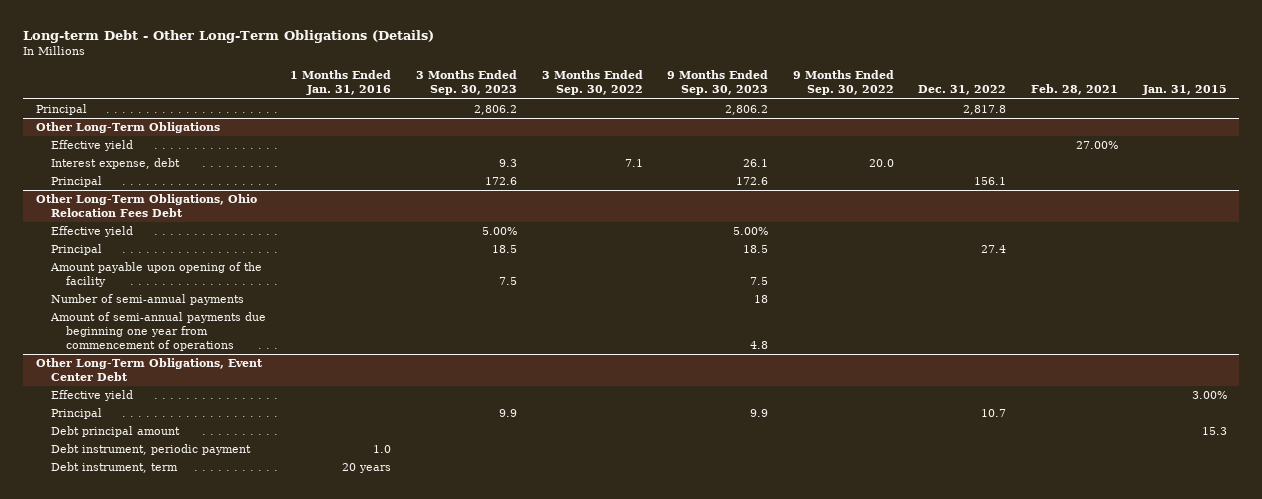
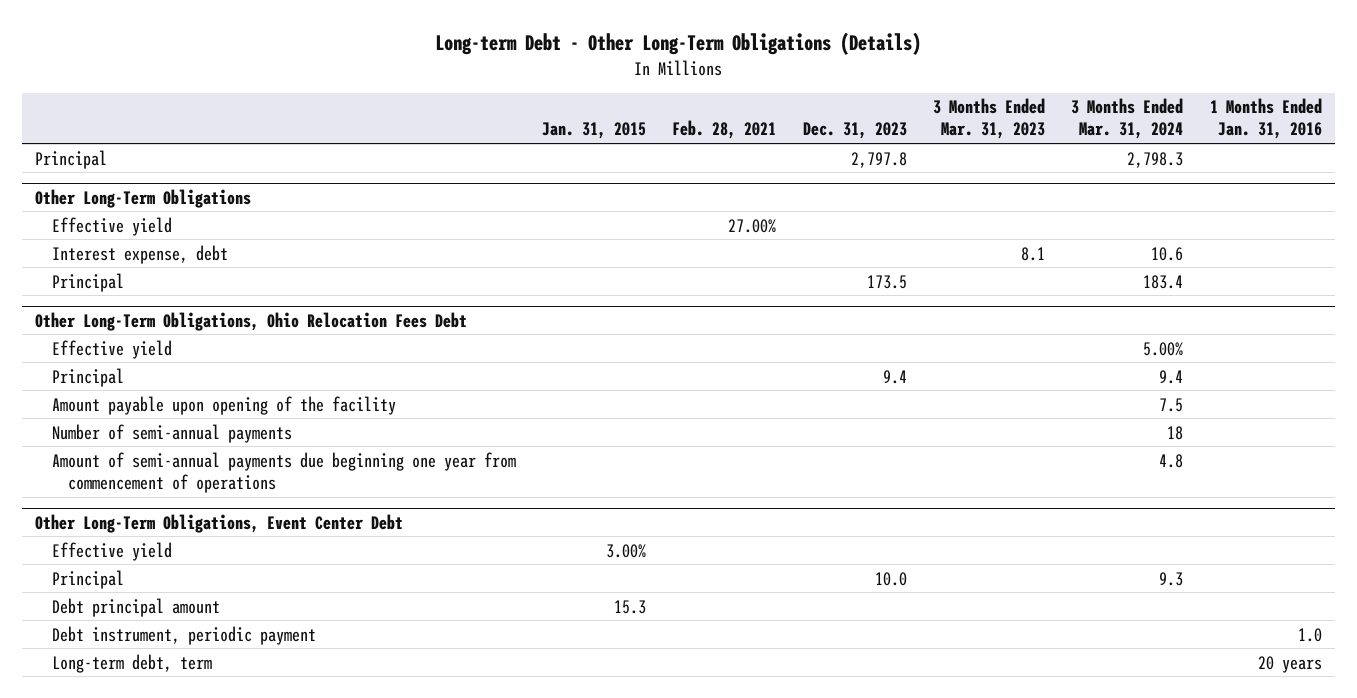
- | 1 Months Ended Jan. 31, 2016 | 3 Months Ended Sep. 30, 2023 | 3 Months Ended Sep. 30, 2022 | 9 Months Ended Sep. 30, 2023 | 9 Months Ended Sep. 30, 2022 | Dec. 31, 2022 | Feb. 28, 2021 | Jan. 31, 2015
+ | Jan. 31, 2015 | Feb. 28, 2021 | Dec. 31, 2023 | 3 Months Ended Mar. 31, 2023 | 3 Months Ended Mar. 31, 2024 | 1 Months Ended Jan. 31, 2016
@ Other Long-Term Obligations, Event Center Debt
- Debt instrument, term | 20 years | | | | | | |
+ Long-term debt, term | | | | | | 20 years

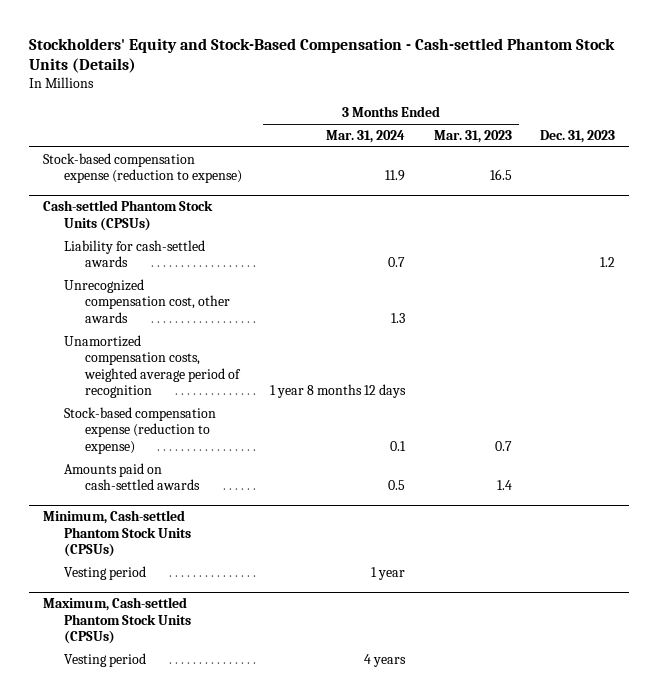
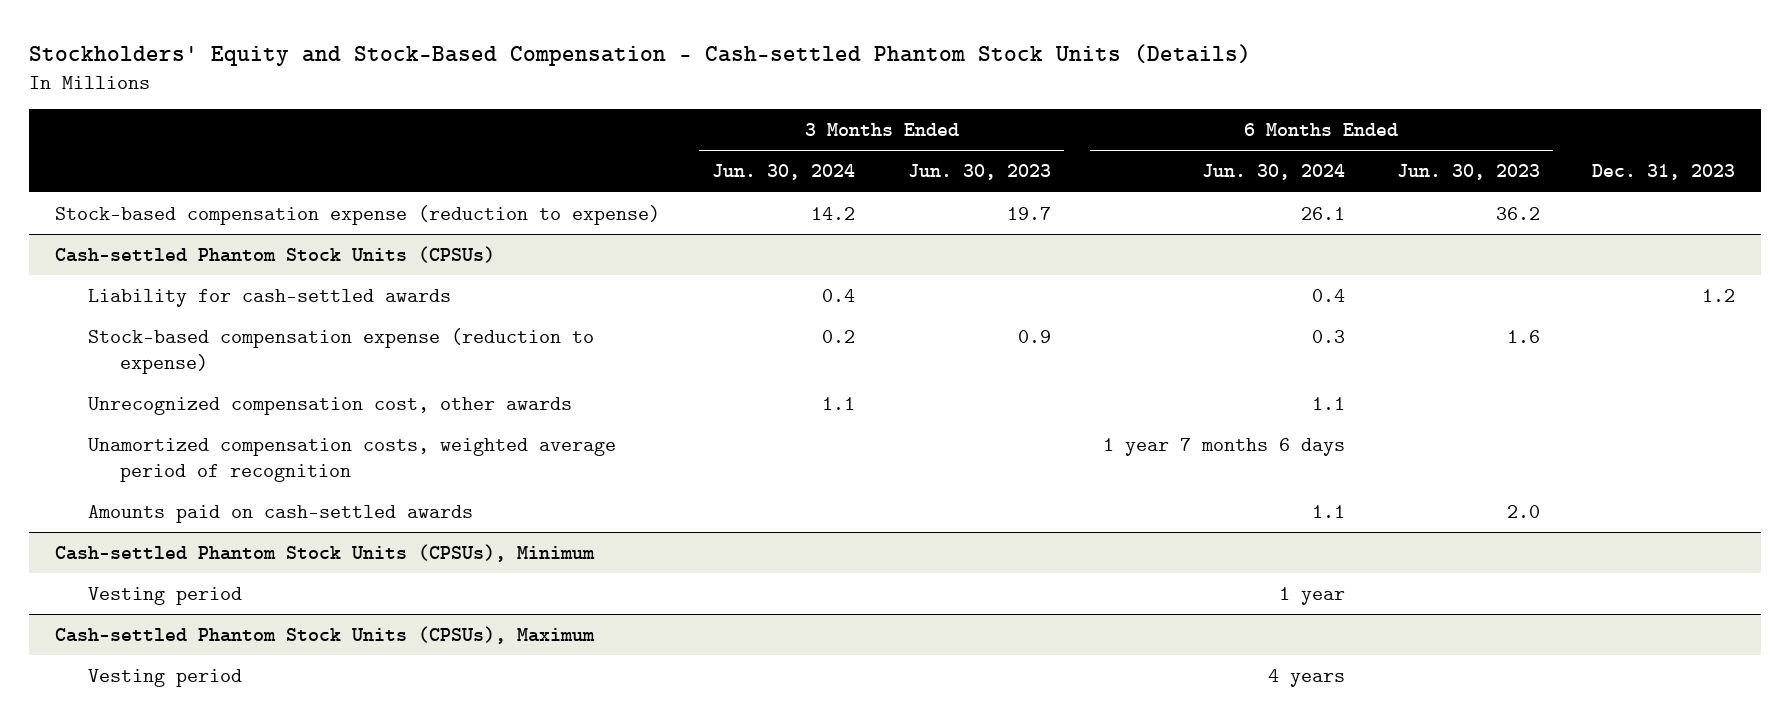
- | 3 Months Ended Mar. 31, 2024 | 3 Months Ended Mar. 31, 2023 | Dec. 31, 2023
+ | 3 Months Ended Jun. 30, 2024 | 3 Months Ended Jun. 30, 2023 | 6 Months Ended Jun. 30, 2024 | 6 Months Ended Jun. 30, 2023 | Dec. 31, 2023
@ Cash-settled Phantom Stock Units (CPSUs)
moved up: Stock-based compensation expense (reduction to expense) | 0.2 | 0.9 | 0.3 | 1.6 |
- Minimum, Cash-settled Phantom Stock Units (CPSUs)
+ Cash-settled Phantom Stock Units (CPSUs), Minimum
- Maximum, Cash-settled Phantom Stock Units (CPSUs)
+ Cash-settled Phantom Stock Units (CPSUs), Maximum

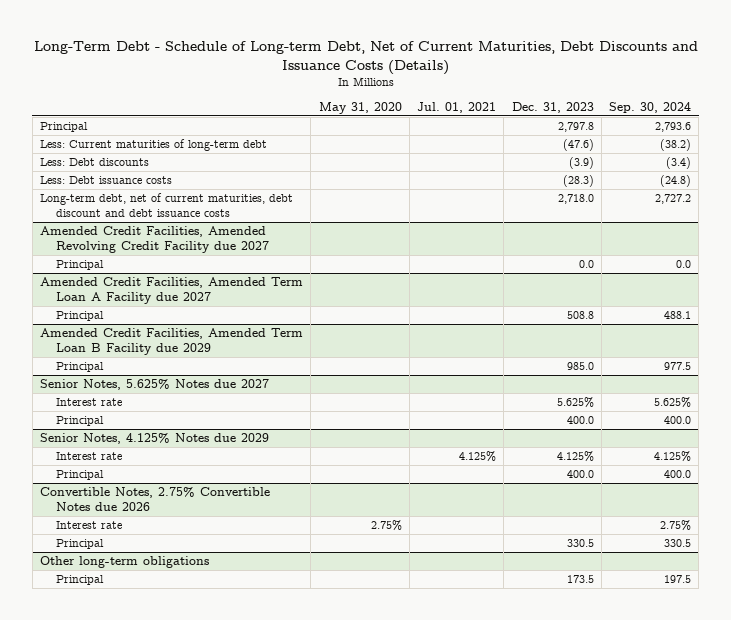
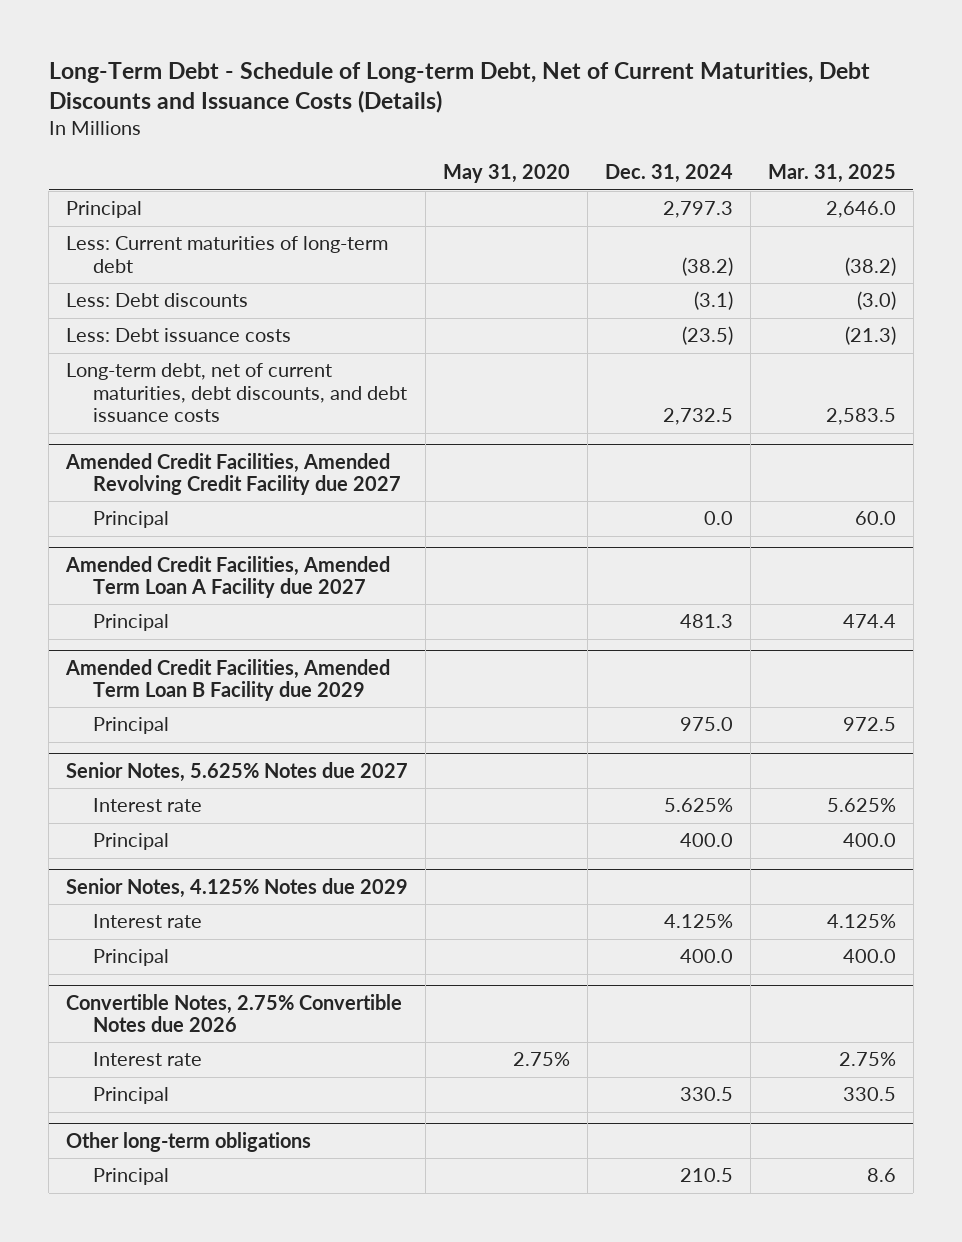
- | May 31, 2020 | Jul. 01, 2021 | Dec. 31, 2023 | Sep. 30, 2024
+ | May 31, 2020 | Dec. 31, 2024 | Mar. 31, 2025
- Long-term debt, net of current maturities, debt discount and debt issuance costs | | | 2,718.0 | 2,727.2
+ Long-term debt, net of current maturities, debt discounts, and debt issuance costs | | 2,732.5 | 2,583.5

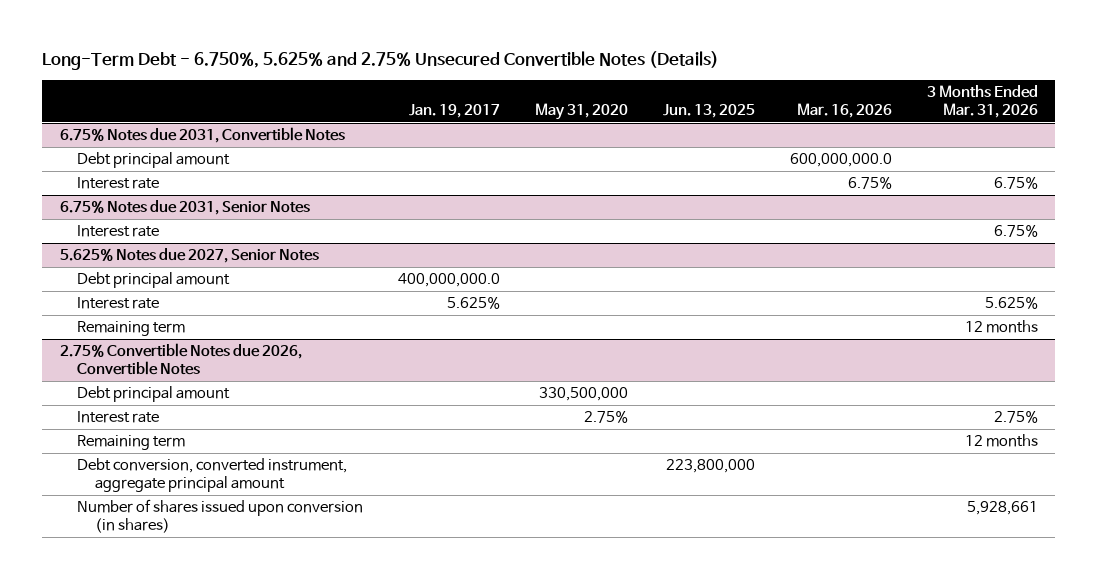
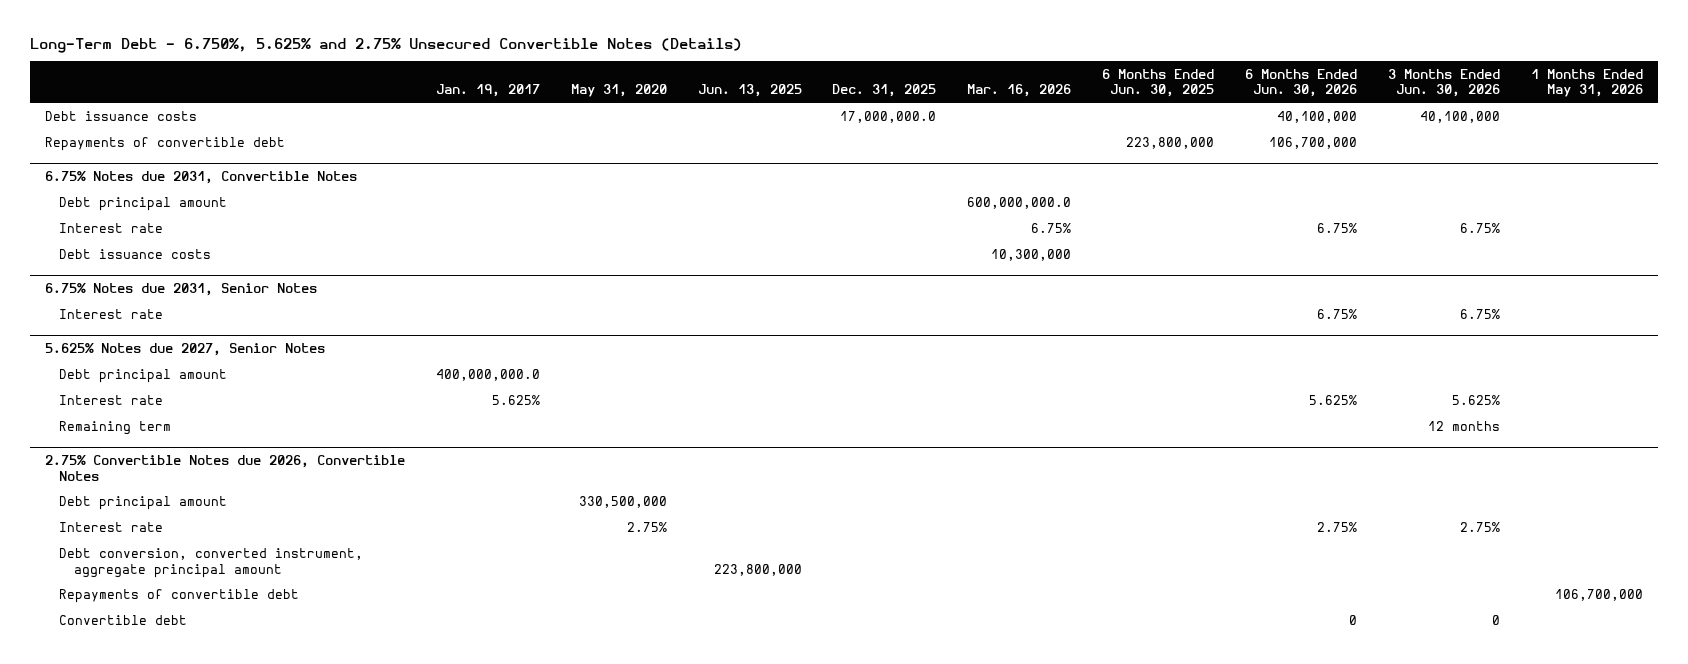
- | Jan. 19, 2017 | May 31, 2020 | Jun. 13, 2025 | Mar. 16, 2026 | 3 Months Ended Mar. 31, 2026
+ | Jan. 19, 2017 | May 31, 2020 | Jun. 13, 2025 | Dec. 31, 2025 | Mar. 16, 2026 | 6 Months Ended Jun. 30, 2025 | 6 Months Ended Jun. 30, 2026 | 3 Months Ended Jun. 30, 2026 | 1 Months Ended May 31, 2026
+ Debt issuance costs | | | | 17,000,000.0 | | | 40,100,000 | 40,100,000 |
+ Repayments of convertible debt | | | | | | 223,800,000 | 106,700,000 | |
@ 6.75% Notes due 2031, Convertible Notes
+ Debt issuance costs | | | | | 10,300,000 | | | |
@ 2.75% Convertible Notes due 2026, Convertible Notes
- Remaining term | | | | | 12 months
- Number of shares issued upon conversion (in shares) | | | | | 5,928,661
+ Repayments of convertible debt | | | | | | | | | 106,700,000
+ Convertible debt | | | | | | | 0 | 0 |

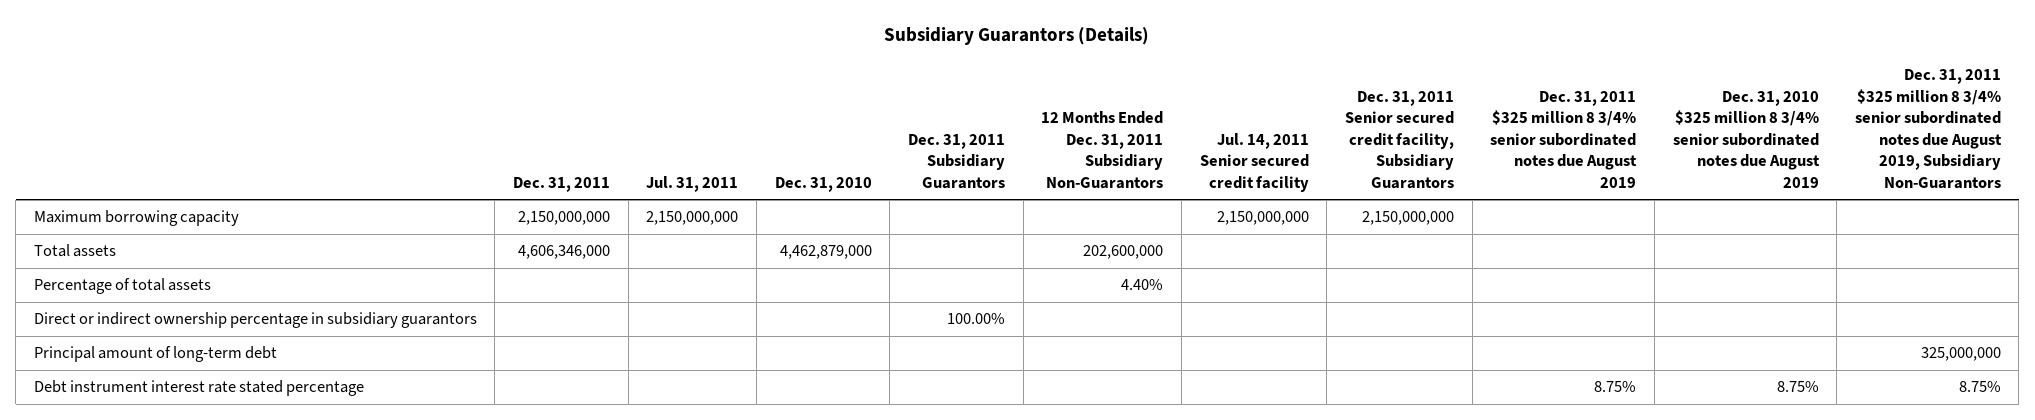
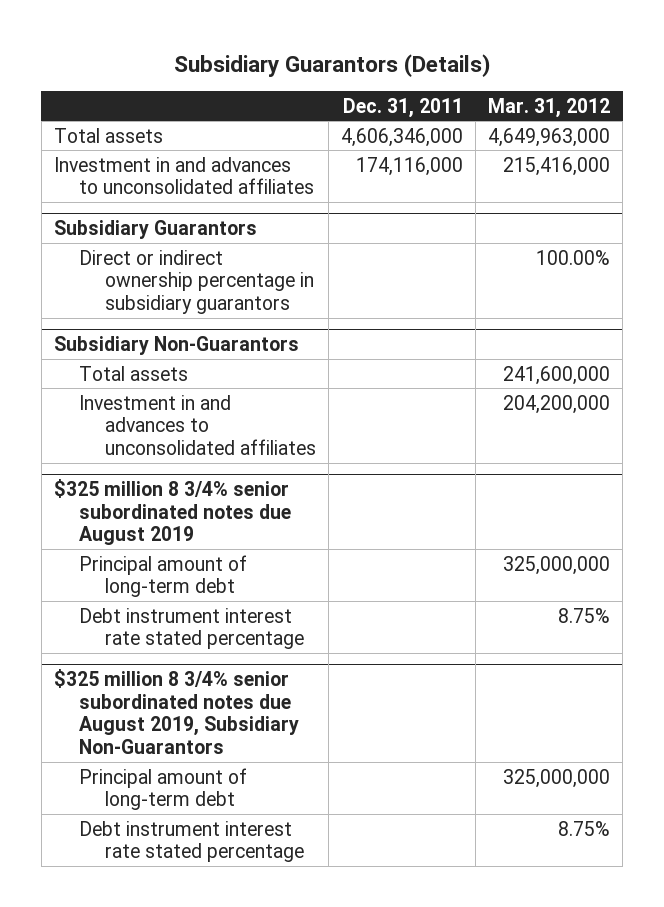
- | Dec. 31, 2011 | Jul. 31, 2011 | Dec. 31, 2010 | Dec. 31, 2011 Subsidiary Guarantors | 12 Months Ended Dec. 31, 2011 Subsidiary Non-Guarantors | Jul. 14, 2011 Senior secured credit facility | Dec. 31, 2011 Senior secured credit facility, Subsidiary Guarantors | Dec. 31, 2011 $325 million 8 3/4% senior subordinated notes due August 2019 | Dec. 31, 2010 $325 million 8 3/4% senior subordinated notes due August 2019 | Dec. 31, 2011 $325 million 8 3/4% senior subordinated notes due August 2019, Subsidiary Non-Guarantors
+ | Dec. 31, 2011 | Mar. 31, 2012
- Maximum borrowing capacity | 2,150,000,000 | 2,150,000,000 | | | | 2,150,000,000 | 2,150,000,000 | | |
- Percentage of total assets | | | | | 4.40% | | | | |
- Direct or indirect ownership percentage in subsidiary guarantors | | | | 100.00% | | | | | |
- Principal amount of long-term debt | | | | | | | | | | 325,000,000
- Debt instrument interest rate stated percentage | | | | | | | | 8.75% | 8.75% | 8.75%
+ Investment in and advances to unconsolidated affiliates | 174,116,000 | 215,416,000
+ Subsidiary Guarantors
+ Direct or indirect ownership percentage in subsidiary guarantors | | 100.00%
+ Subsidiary Non-Guarantors
+ Total assets | | 241,600,000
+ Investment in and advances to unconsolidated affiliates | | 204,200,000
+ $325 million 8 3/4% senior subordinated notes due August 2019
+ Principal amount of long-term debt | | 325,000,000
+ Debt instrument interest rate stated percentage | | 8.75%
+ $325 million 8 3/4% senior subordinated notes due August 2019, Subsidiary Non-Guarantors
+ Principal amount of long-term debt | | 325,000,000
+ Debt instrument interest rate stated percentage | | 8.75%

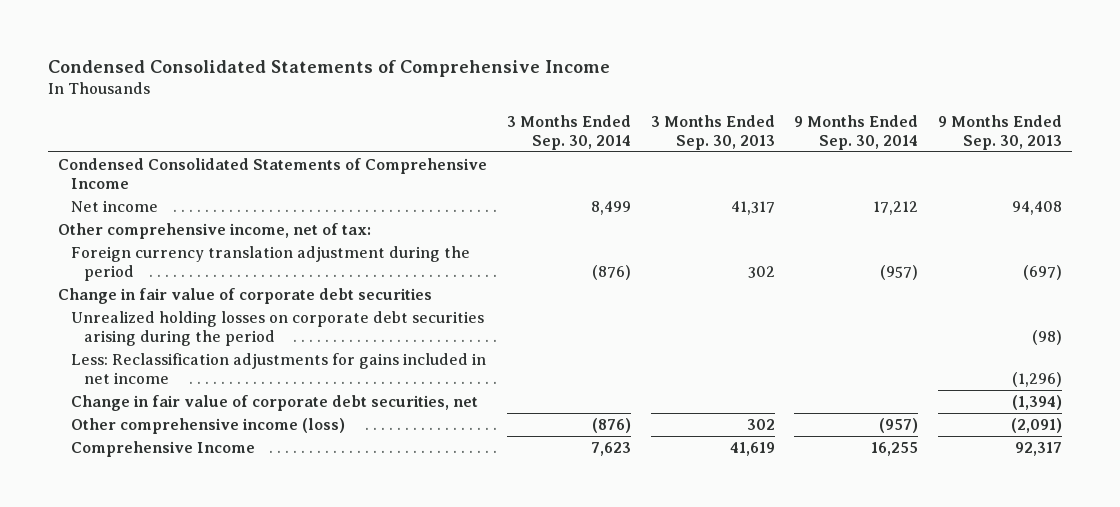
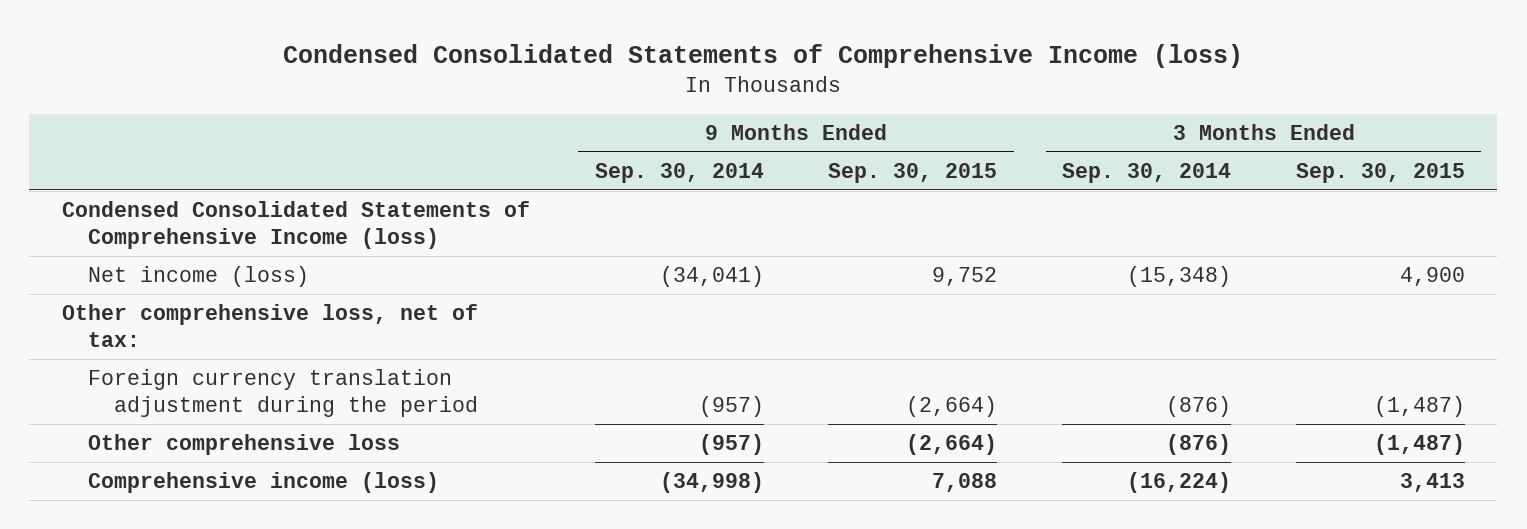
- Condensed Consolidated Statements of Comprehensive Income
+ Condensed Consolidated Statements of Comprehensive Income (loss)
- | 3 Months Ended Sep. 30, 2014 | 3 Months Ended Sep. 30, 2013 | 9 Months Ended Sep. 30, 2014 | 9 Months Ended Sep. 30, 2013
+ | 9 Months Ended Sep. 30, 2014 | 9 Months Ended Sep. 30, 2015 | 3 Months Ended Sep. 30, 2014 | 3 Months Ended Sep. 30, 2015
- Condensed Consolidated Statements of Comprehensive Income
- Net income | 8,499 | 41,317 | 17,212 | 94,408
- Other comprehensive income, net of tax:
+ Condensed Consolidated Statements of Comprehensive Income (loss)
+ Net income (loss) | (34,041) | 9,752 | (15,348) | 4,900
+ Other comprehensive loss, net of tax:
- Change in fair value of corporate debt securities
- Unrealized holding losses on corporate debt securities arising during the period | | | | (98)
- Less: Reclassification adjustments for gains included in net income | | | | (1,296)
- Change in fair value of corporate debt securities, net | | | | (1,394)
- Other comprehensive income (loss) | (876) | 302 | (957) | (2,091)
- Comprehensive Income | 7,623 | 41,619 | 16,255 | 92,317
+ Other comprehensive loss | (957) | (2,664) | (876) | (1,487)
+ Comprehensive income (loss) | (34,998) | 7,088 | (16,224) | 3,413

